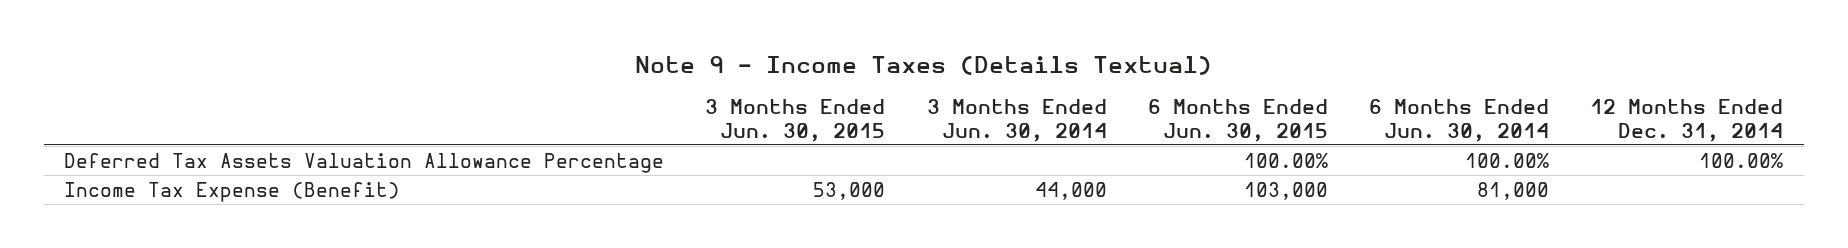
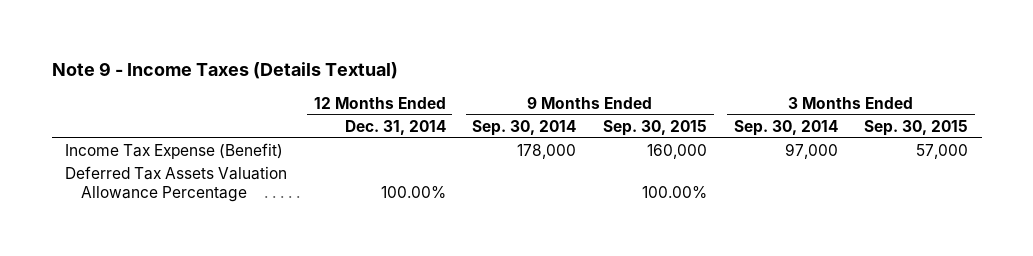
- | 3 Months Ended Jun. 30, 2015 | 3 Months Ended Jun. 30, 2014 | 6 Months Ended Jun. 30, 2015 | 6 Months Ended Jun. 30, 2014 | 12 Months Ended Dec. 31, 2014
+ | 12 Months Ended Dec. 31, 2014 | 9 Months Ended Sep. 30, 2014 | 9 Months Ended Sep. 30, 2015 | 3 Months Ended Sep. 30, 2014 | 3 Months Ended Sep. 30, 2015
moved down: Deferred Tax Assets Valuation Allowance Percentage | 100.00% | | 100.00% | |

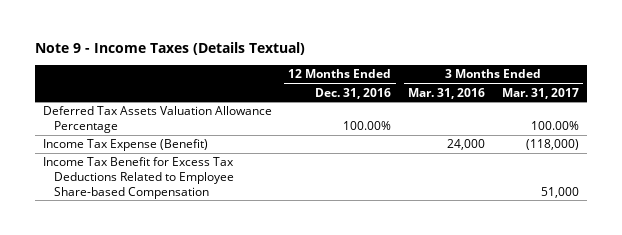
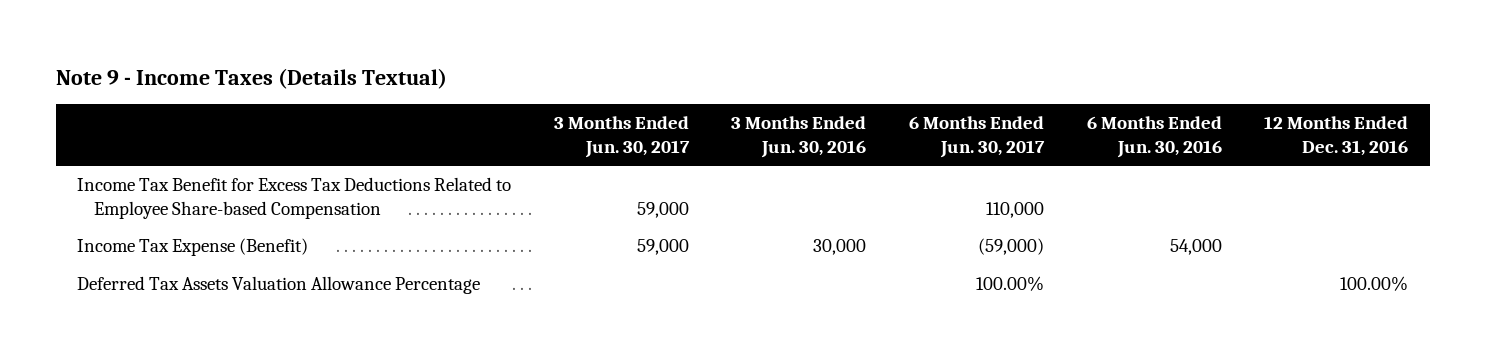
- | 12 Months Ended Dec. 31, 2016 | 3 Months Ended Mar. 31, 2016 | 3 Months Ended Mar. 31, 2017
+ | 3 Months Ended Jun. 30, 2017 | 3 Months Ended Jun. 30, 2016 | 6 Months Ended Jun. 30, 2017 | 6 Months Ended Jun. 30, 2016 | 12 Months Ended Dec. 31, 2016
moved down: Income Tax Expense (Benefit) | 59,000 | 30,000 | (59,000) | 54,000 |
moved down: Deferred Tax Assets Valuation Allowance Percentage | | | 100.00% | | 100.00%

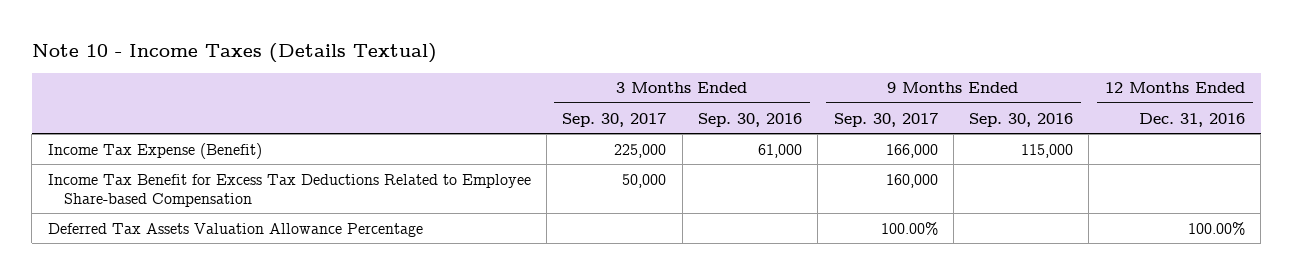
- Note 9 - Income Taxes (Details Textual)
+ Note 10 - Income Taxes (Details Textual)
- | 3 Months Ended Jun. 30, 2017 | 3 Months Ended Jun. 30, 2016 | 6 Months Ended Jun. 30, 2017 | 6 Months Ended Jun. 30, 2016 | 12 Months Ended Dec. 31, 2016
+ | 3 Months Ended Sep. 30, 2017 | 3 Months Ended Sep. 30, 2016 | 9 Months Ended Sep. 30, 2017 | 9 Months Ended Sep. 30, 2016 | 12 Months Ended Dec. 31, 2016
moved down: Income Tax Benefit for Excess Tax Deductions Related to Employee Share-based Compensation | 50,000 | | 160,000 | |

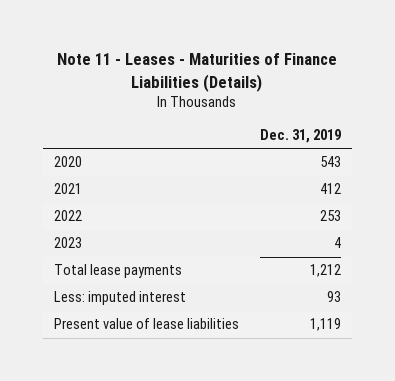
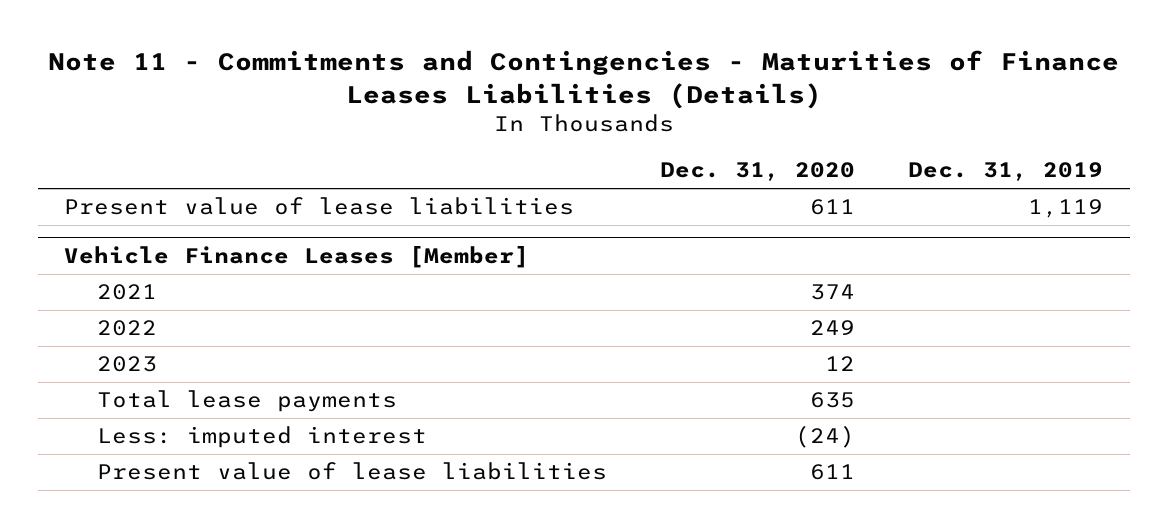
- Note 11 - Leases - Maturities of Finance Liabilities (Details)
+ Note 11 - Commitments and Contingencies - Maturities of Finance Leases Liabilities (Details)
- | Dec. 31, 2019
+ | Dec. 31, 2020 | Dec. 31, 2019
- 2020 | 543
- 2021 | 412
- 2022 | 253
- 2023 | 4
- Total lease payments | 1,212
- Less: imputed interest | 93
+ Vehicle Finance Leases [Member]
+ 2021 | 374 |
+ 2022 | 249 |
+ 2023 | 12 |
+ Total lease payments | 635 |
+ Less: imputed interest | (24) |
+ Present value of lease liabilities | 611 |

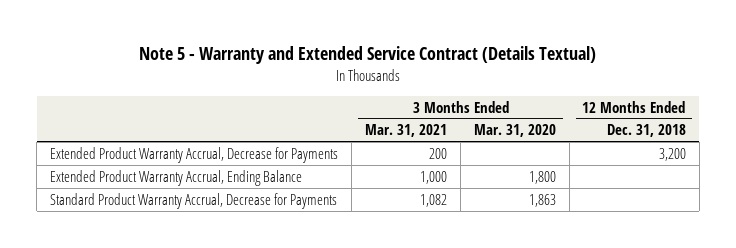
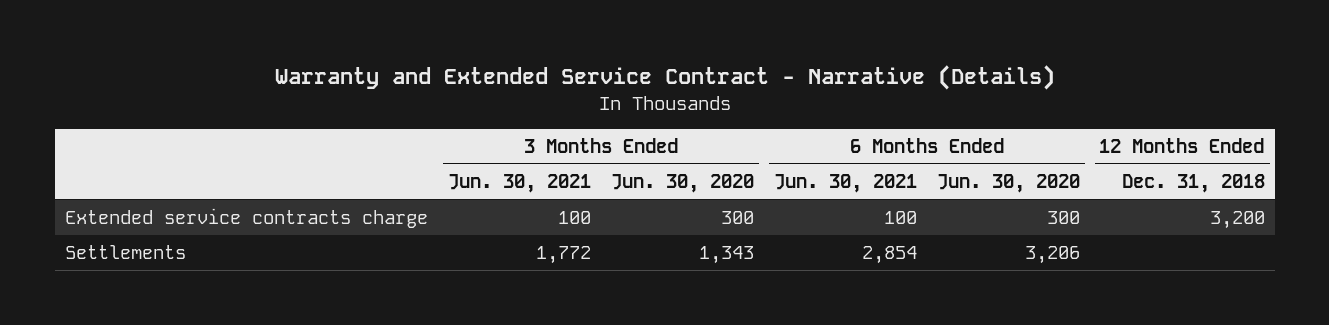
- Note 5 - Warranty and Extended Service Contract (Details Textual)
+ Warranty and Extended Service Contract - Narrative (Details)
- | 3 Months Ended Mar. 31, 2021 | 3 Months Ended Mar. 31, 2020 | 12 Months Ended Dec. 31, 2018
+ | 3 Months Ended Jun. 30, 2021 | 3 Months Ended Jun. 30, 2020 | 6 Months Ended Jun. 30, 2021 | 6 Months Ended Jun. 30, 2020 | 12 Months Ended Dec. 31, 2018
- Extended Product Warranty Accrual, Decrease for Payments | 200 | | 3,200
- Extended Product Warranty Accrual, Ending Balance | 1,000 | 1,800 |
- Standard Product Warranty Accrual, Decrease for Payments | 1,082 | 1,863 |
+ Extended service contracts charge | 100 | 300 | 100 | 300 | 3,200
+ Settlements | 1,772 | 1,343 | 2,854 | 3,206 |

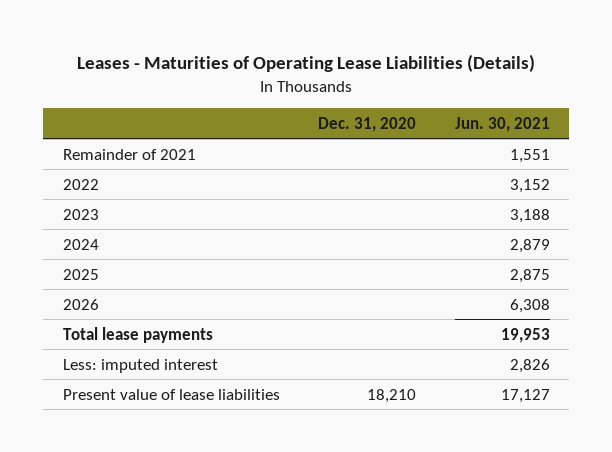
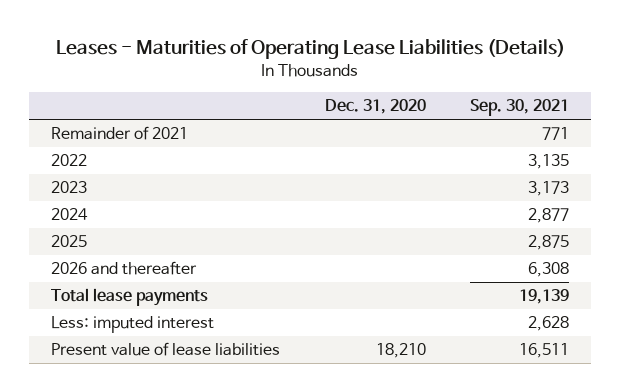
- | Dec. 31, 2020 | Jun. 30, 2021
+ | Dec. 31, 2020 | Sep. 30, 2021
- 2026 | | 6,308
+ 2026 and thereafter | | 6,308

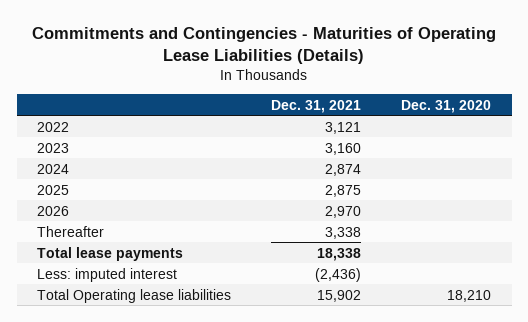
- Leases - Maturities of Operating Lease Liabilities (Details)
+ Commitments and Contingencies - Maturities of Operating Lease Liabilities (Details)
- | Dec. 31, 2020 | Sep. 30, 2021
+ | Dec. 31, 2021 | Dec. 31, 2020
- Remainder of 2021 | | 771
- 2026 and thereafter | | 6,308
+ 2026 | 2,970 |
+ Thereafter | 3,338 |
- Present value of lease liabilities | 18,210 | 16,511
+ Total Operating lease liabilities | 15,902 | 18,210

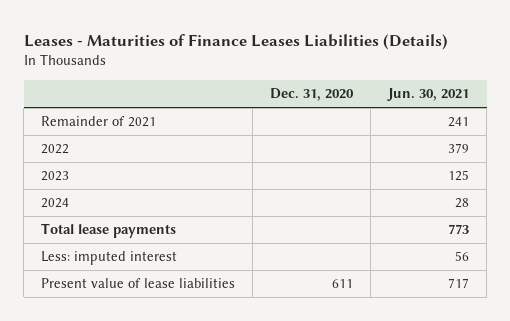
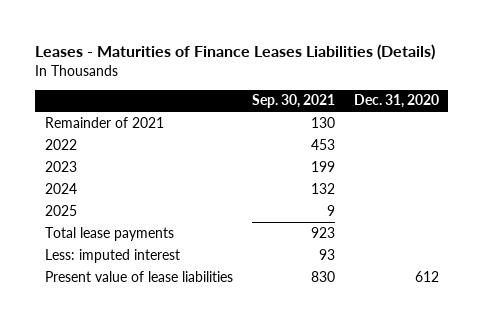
- | Dec. 31, 2020 | Jun. 30, 2021
+ | Sep. 30, 2021 | Dec. 31, 2020
+ 2025 | 9 |
- Present value of lease liabilities | 611 | 717
+ Present value of lease liabilities | 830 | 612

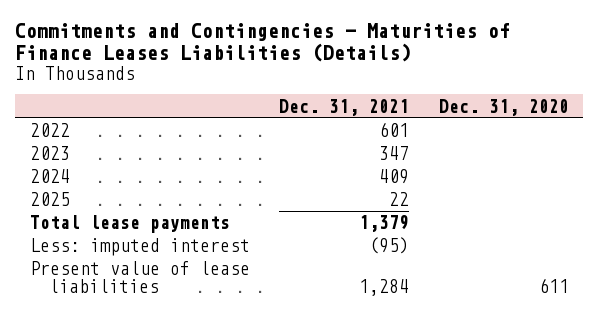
- Leases - Maturities of Finance Leases Liabilities (Details)
+ Commitments and Contingencies - Maturities of Finance Leases Liabilities (Details)
- | Sep. 30, 2021 | Dec. 31, 2020
+ | Dec. 31, 2021 | Dec. 31, 2020
- Remainder of 2021 | 130 |
- Present value of lease liabilities | 830 | 612
+ Present value of lease liabilities | 1,284 | 611

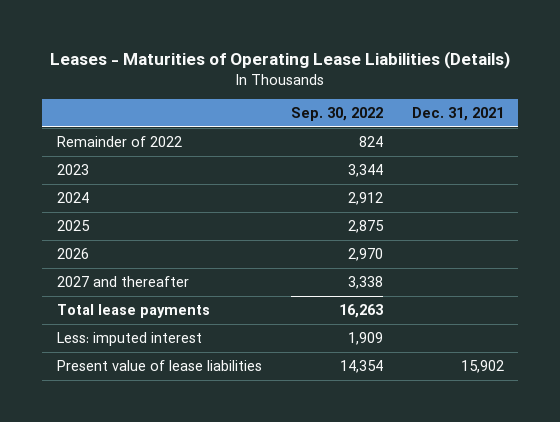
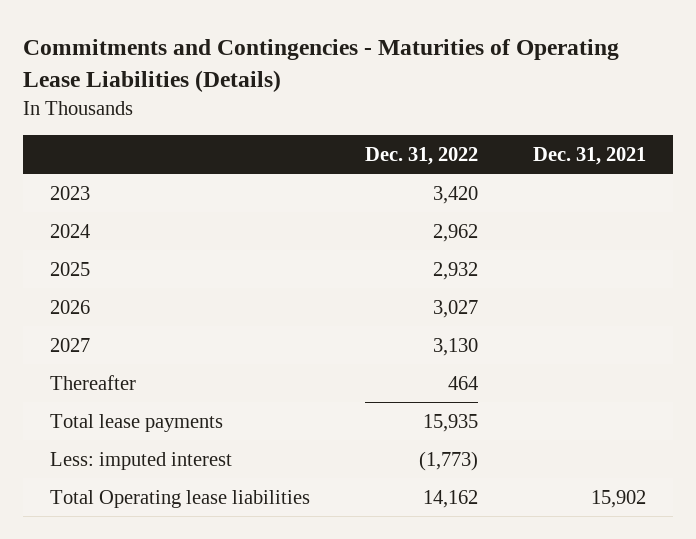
- Leases - Maturities of Operating Lease Liabilities (Details)
+ Commitments and Contingencies - Maturities of Operating Lease Liabilities (Details)
- | Sep. 30, 2022 | Dec. 31, 2021
+ | Dec. 31, 2022 | Dec. 31, 2021
- Remainder of 2022 | 824 |
- 2027 and thereafter | 3,338 |
+ 2027 | 3,130 |
+ Thereafter | 464 |
- Present value of lease liabilities | 14,354 | 15,902
+ Total Operating lease liabilities | 14,162 | 15,902

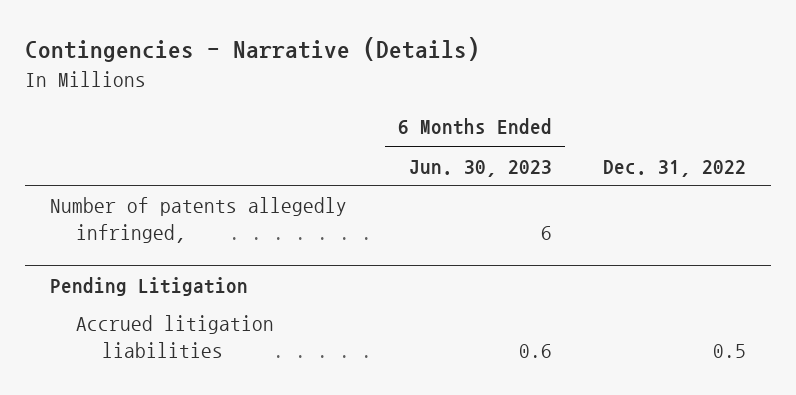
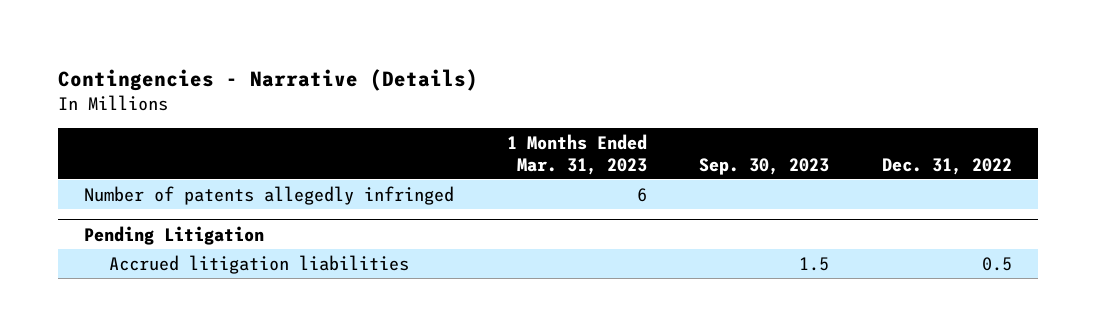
- | 6 Months Ended Jun. 30, 2023 | Dec. 31, 2022
+ | 1 Months Ended Mar. 31, 2023 | Sep. 30, 2023 | Dec. 31, 2022
- Number of patents allegedly infringed, | 6 |
+ Number of patents allegedly infringed | 6 | |

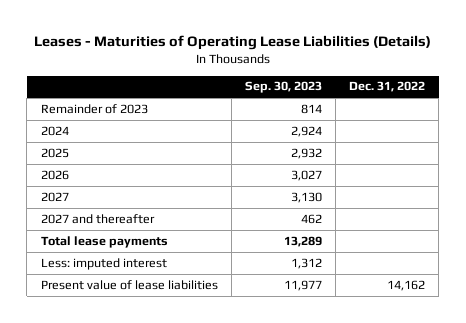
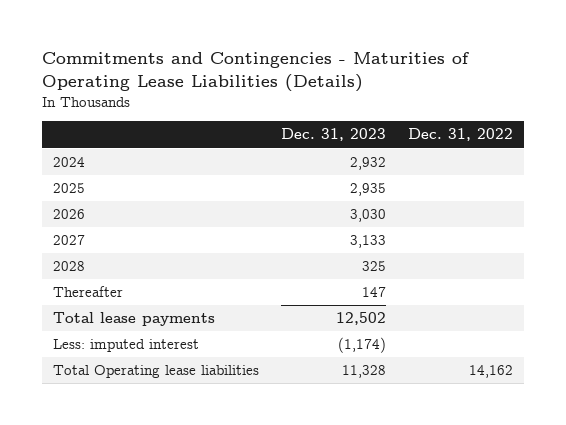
- Leases - Maturities of Operating Lease Liabilities (Details)
+ Commitments and Contingencies - Maturities of Operating Lease Liabilities (Details)
- | Sep. 30, 2023 | Dec. 31, 2022
+ | Dec. 31, 2023 | Dec. 31, 2022
- Remainder of 2023 | 814 |
- 2027 and thereafter | 462 |
+ 2028 | 325 |
+ Thereafter | 147 |
- Present value of lease liabilities | 11,977 | 14,162
+ Total Operating lease liabilities | 11,328 | 14,162

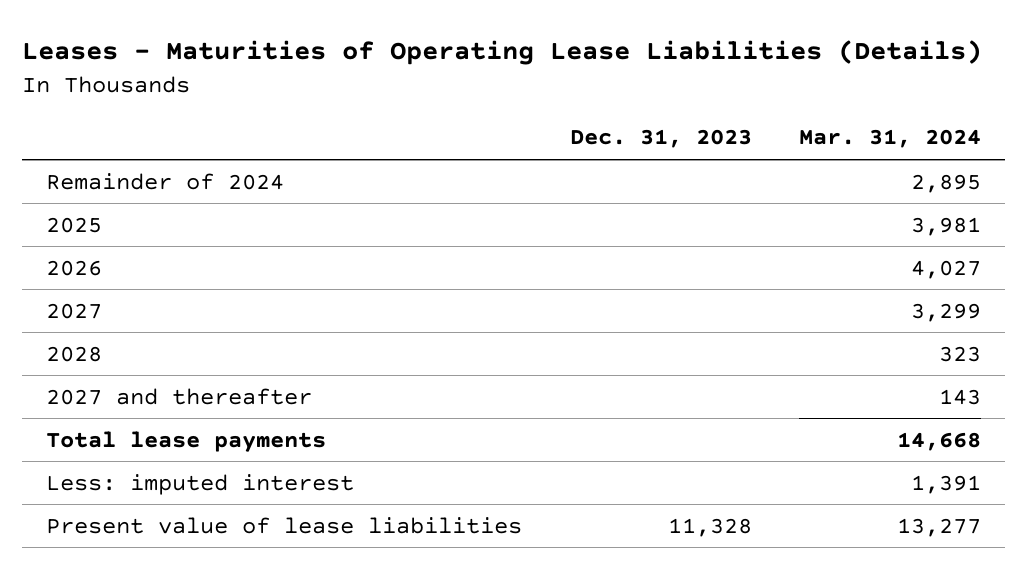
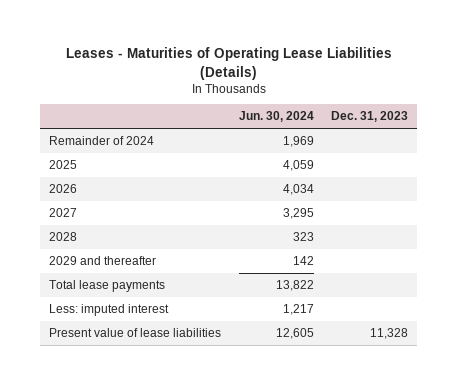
- | Dec. 31, 2023 | Mar. 31, 2024
+ | Jun. 30, 2024 | Dec. 31, 2023
- 2027 and thereafter | | 143
+ 2029 and thereafter | 142 |

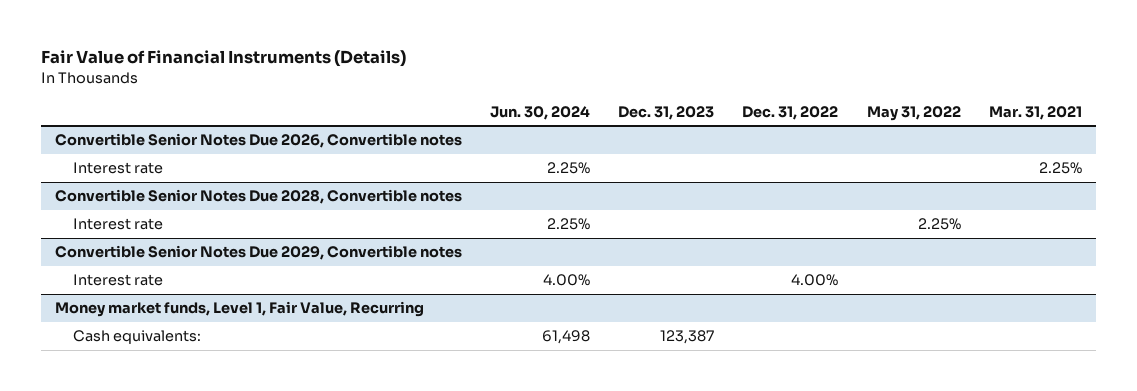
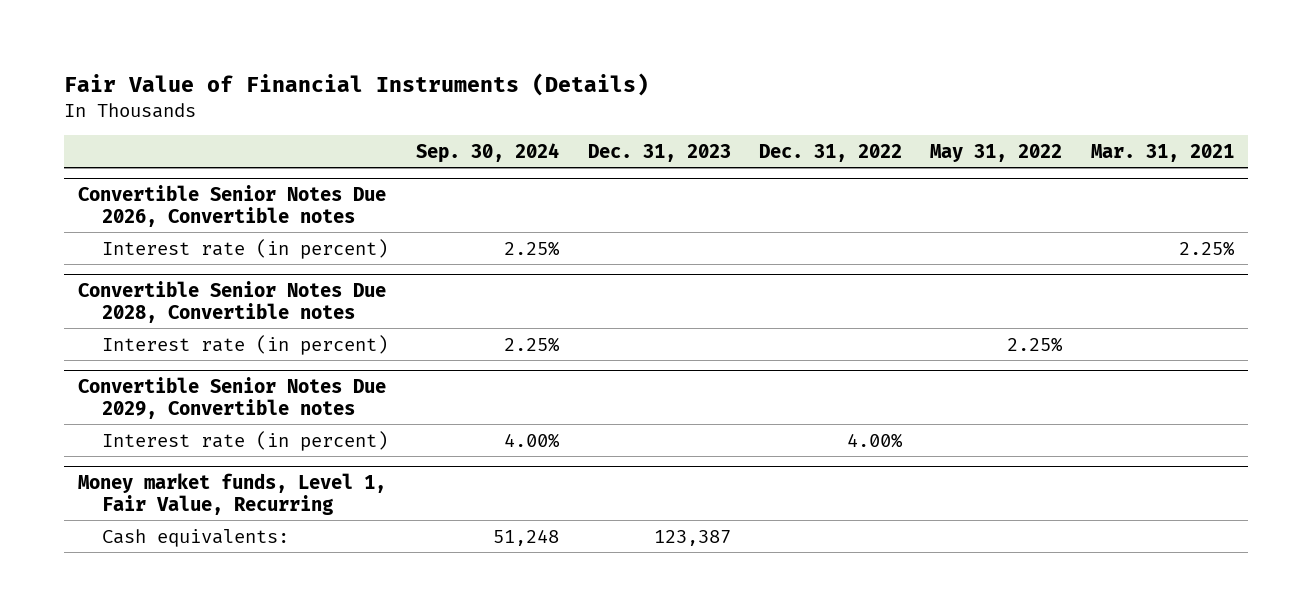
- | Jun. 30, 2024 | Dec. 31, 2023 | Dec. 31, 2022 | May 31, 2022 | Mar. 31, 2021
+ | Sep. 30, 2024 | Dec. 31, 2023 | Dec. 31, 2022 | May 31, 2022 | Mar. 31, 2021
@ Convertible Senior Notes Due 2026, Convertible notes
- Interest rate | 2.25% | | | | 2.25%
+ Interest rate (in percent) | 2.25% | | | | 2.25%
@ Convertible Senior Notes Due 2028, Convertible notes
- Interest rate | 2.25% | | | 2.25% |
+ Interest rate (in percent) | 2.25% | | | 2.25% |
@ Convertible Senior Notes Due 2029, Convertible notes
- Interest rate | 4.00% | | 4.00% | |
+ Interest rate (in percent) | 4.00% | | 4.00% | |

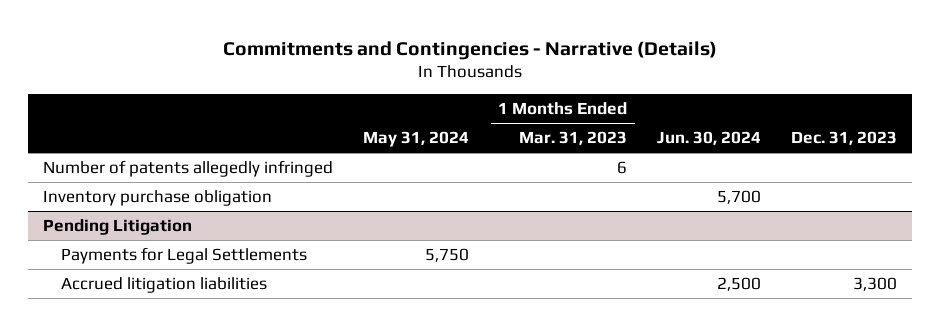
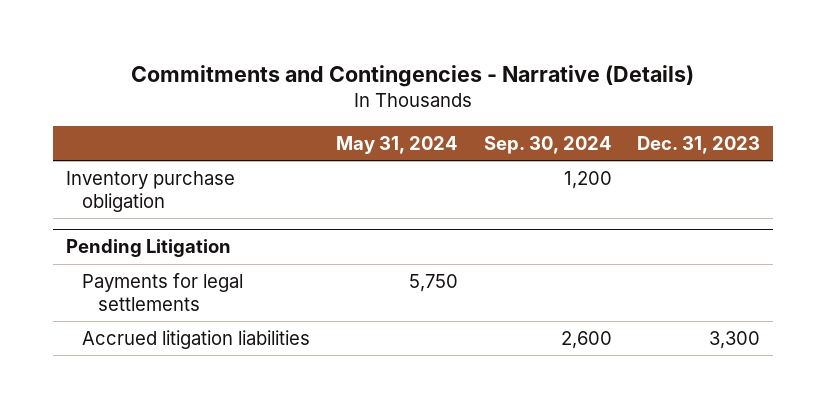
- | May 31, 2024 | 1 Months Ended Mar. 31, 2023 | Jun. 30, 2024 | Dec. 31, 2023
+ | May 31, 2024 | Sep. 30, 2024 | Dec. 31, 2023
- Number of patents allegedly infringed | | 6 | |
@ Pending Litigation
- Payments for Legal Settlements | 5,750 | | |
+ Payments for legal settlements | 5,750 | |

